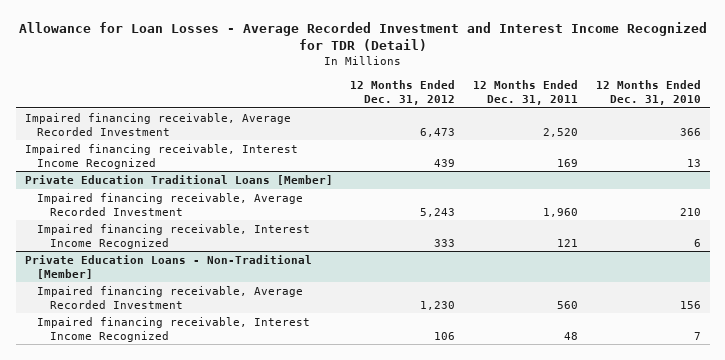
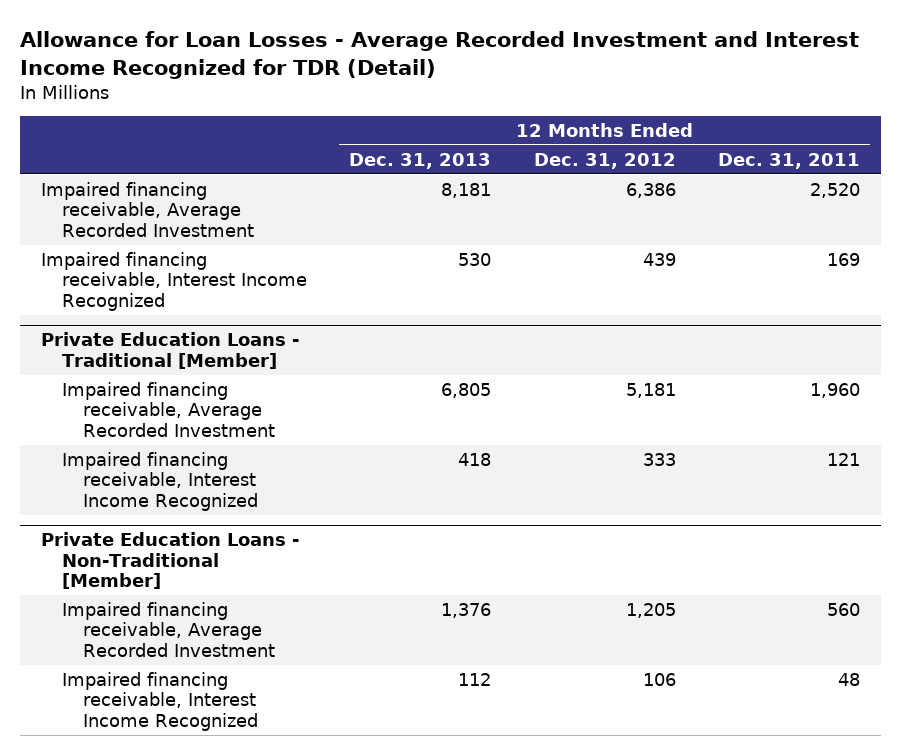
- | 12 Months Ended Dec. 31, 2012 | 12 Months Ended Dec. 31, 2011 | 12 Months Ended Dec. 31, 2010
+ | 12 Months Ended Dec. 31, 2013 | 12 Months Ended Dec. 31, 2012 | 12 Months Ended Dec. 31, 2011
- Impaired financing receivable, Average Recorded Investment | 6,473 | 2,520 | 366
+ Impaired financing receivable, Average Recorded Investment | 8,181 | 6,386 | 2,520
- Private Education Traditional Loans [Member]
- Impaired financing receivable, Average Recorded Investment | 5,243 | 1,960 | 210
+ Private Education Loans - Traditional [Member]
+ Impaired financing receivable, Average Recorded Investment | 6,805 | 5,181 | 1,960
@ Private Education Loans - Non-Traditional [Member]
- Impaired financing receivable, Average Recorded Investment | 1,230 | 560 | 156
+ Impaired financing receivable, Average Recorded Investment | 1,376 | 1,205 | 560

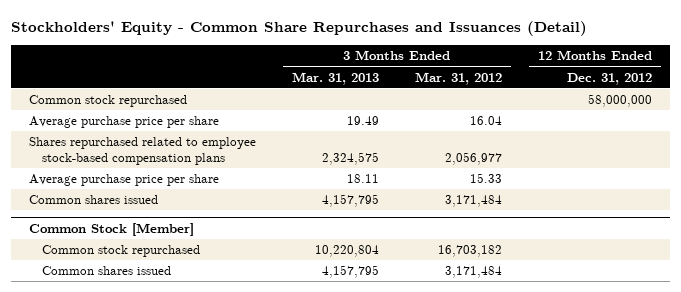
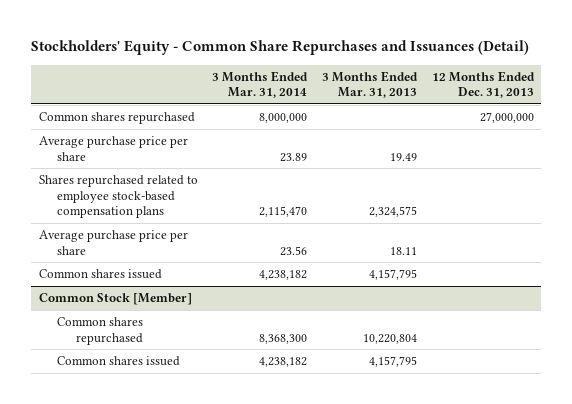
- | 3 Months Ended Mar. 31, 2013 | 3 Months Ended Mar. 31, 2012 | 12 Months Ended Dec. 31, 2012
+ | 3 Months Ended Mar. 31, 2014 | 3 Months Ended Mar. 31, 2013 | 12 Months Ended Dec. 31, 2013
- Common stock repurchased | | | 58,000,000
+ Common shares repurchased | 8,000,000 | | 27,000,000
@ Common Stock [Member]
- Common stock repurchased | 10,220,804 | 16,703,182 |
+ Common shares repurchased | 8,368,300 | 10,220,804 |

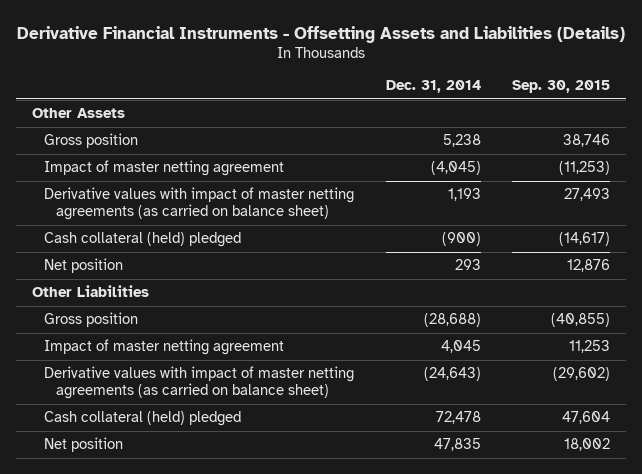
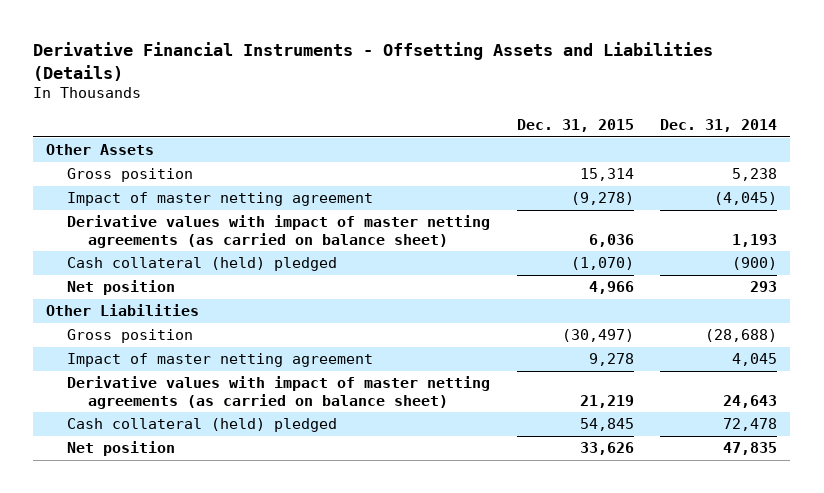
- | Dec. 31, 2014 | Sep. 30, 2015
+ | Dec. 31, 2015 | Dec. 31, 2014
- Derivative values with impact of master netting agreements (as carried on balance sheet) | (24,643) | (29,602)
+ Derivative values with impact of master netting agreements (as carried on balance sheet) | 21,219 | 24,643

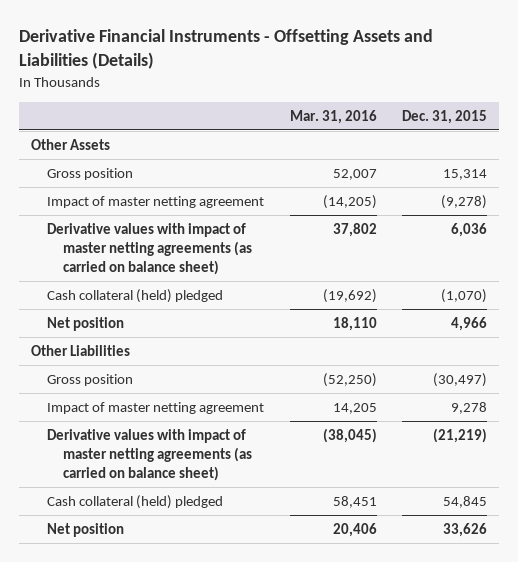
- | Dec. 31, 2015 | Dec. 31, 2014
+ | Mar. 31, 2016 | Dec. 31, 2015
- Derivative values with impact of master netting agreements (as carried on balance sheet) | 21,219 | 24,643
+ Derivative values with impact of master netting agreements (as carried on balance sheet) | (38,045) | (21,219)

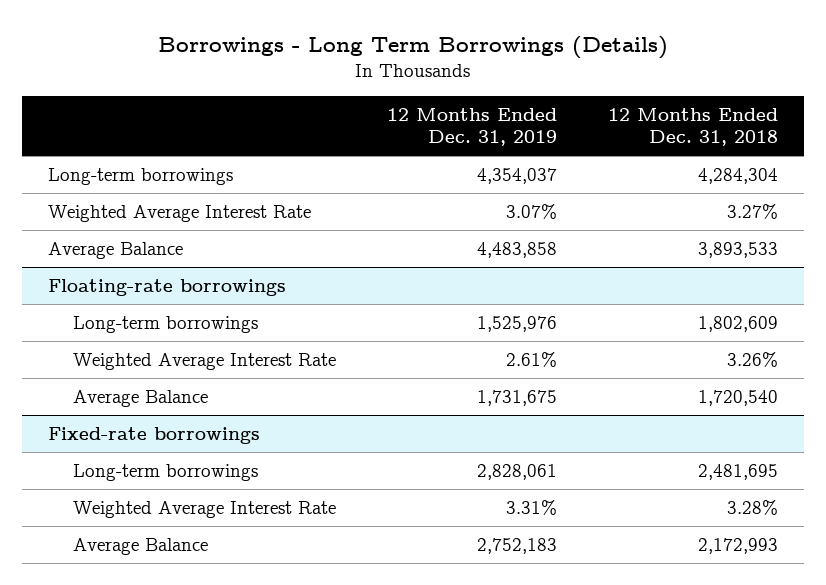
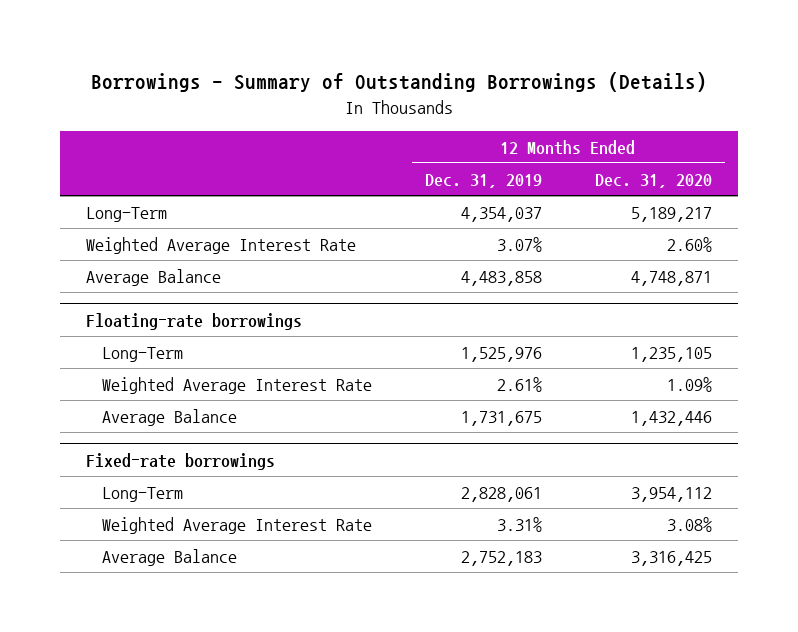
- Borrowings - Long Term Borrowings (Details)
+ Borrowings - Summary of Outstanding Borrowings (Details)
- | 12 Months Ended Dec. 31, 2019 | 12 Months Ended Dec. 31, 2018
+ | 12 Months Ended Dec. 31, 2019 | 12 Months Ended Dec. 31, 2020
- Long-term borrowings | 4,354,037 | 4,284,304
+ Long-Term | 4,354,037 | 5,189,217
@ Floating-rate borrowings
- Long-term borrowings | 1,525,976 | 1,802,609
+ Long-Term | 1,525,976 | 1,235,105
@ Fixed-rate borrowings
- Long-term borrowings | 2,828,061 | 2,481,695
+ Long-Term | 2,828,061 | 3,954,112

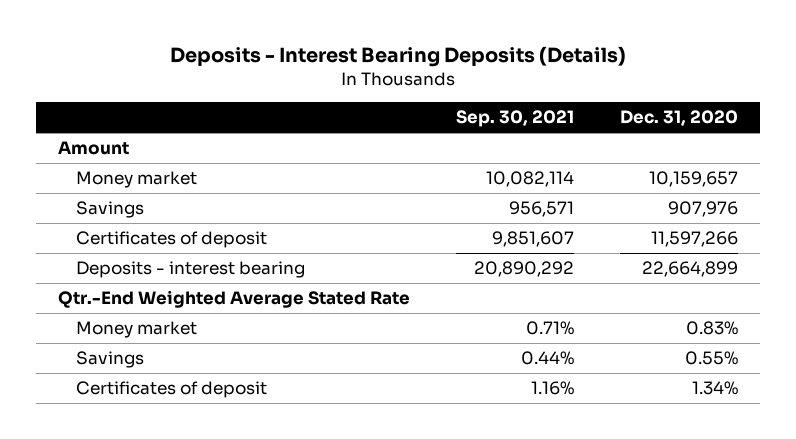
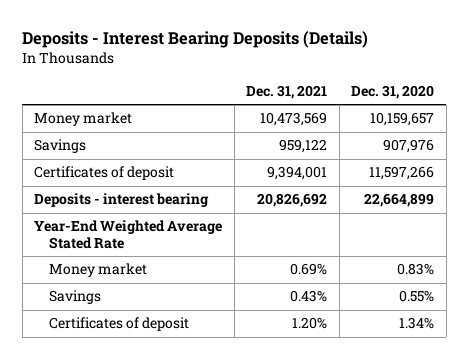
- | Sep. 30, 2021 | Dec. 31, 2020
+ | Dec. 31, 2021 | Dec. 31, 2020
- Amount
- Qtr.-End Weighted Average Stated Rate
+ Year-End Weighted Average Stated Rate

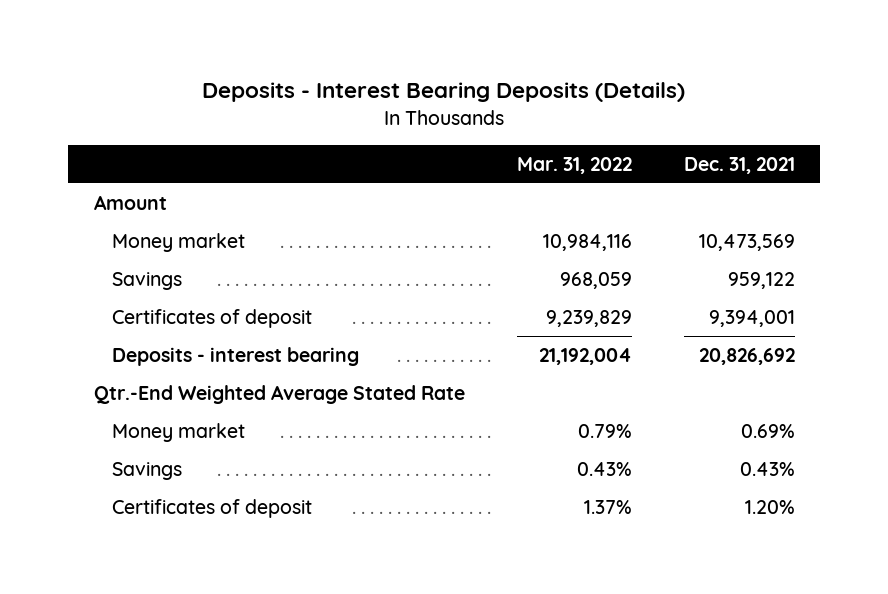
- | Dec. 31, 2021 | Dec. 31, 2020
+ | Mar. 31, 2022 | Dec. 31, 2021
+ Amount
- Year-End Weighted Average Stated Rate
+ Qtr.-End Weighted Average Stated Rate

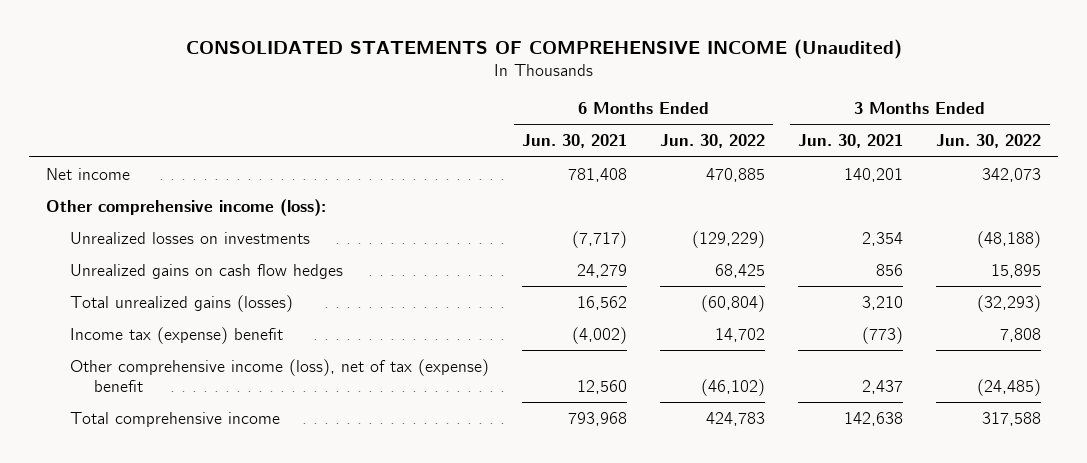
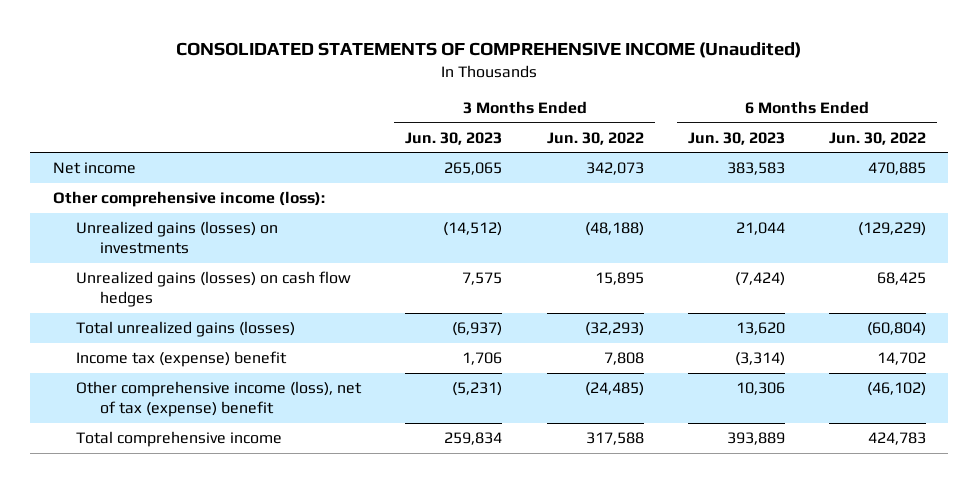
- | 6 Months Ended Jun. 30, 2021 | 6 Months Ended Jun. 30, 2022 | 3 Months Ended Jun. 30, 2021 | 3 Months Ended Jun. 30, 2022
+ | 3 Months Ended Jun. 30, 2023 | 3 Months Ended Jun. 30, 2022 | 6 Months Ended Jun. 30, 2023 | 6 Months Ended Jun. 30, 2022
- Unrealized losses on investments | (7,717) | (129,229) | 2,354 | (48,188)
- Unrealized gains on cash flow hedges | 24,279 | 68,425 | 856 | 15,895
+ Unrealized gains (losses) on investments | (14,512) | (48,188) | 21,044 | (129,229)
+ Unrealized gains (losses) on cash flow hedges | 7,575 | 15,895 | (7,424) | 68,425

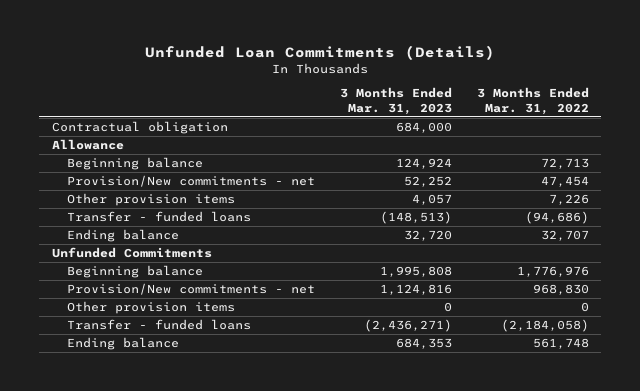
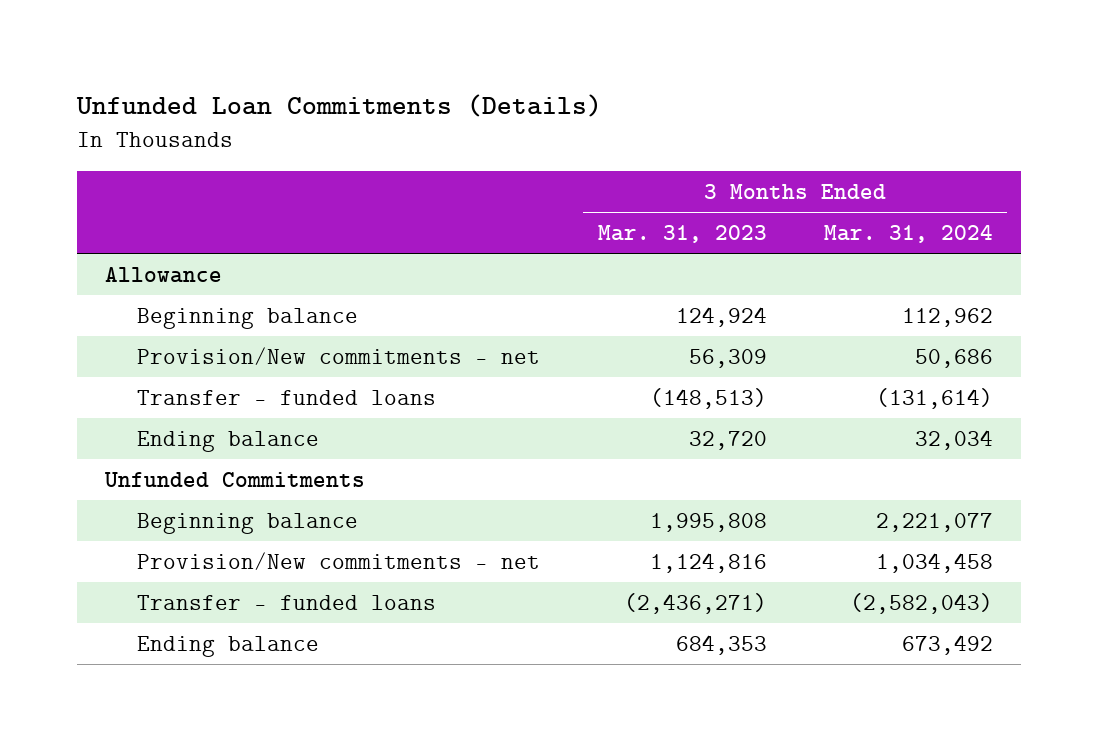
- | 3 Months Ended Mar. 31, 2023 | 3 Months Ended Mar. 31, 2022
+ | 3 Months Ended Mar. 31, 2023 | 3 Months Ended Mar. 31, 2024
- Contractual obligation | 684,000 |
- Provision/New commitments - net | 52,252 | 47,454
- Other provision items | 4,057 | 7,226
+ Provision/New commitments - net | 56,309 | 50,686
- Other provision items | 0 | 0

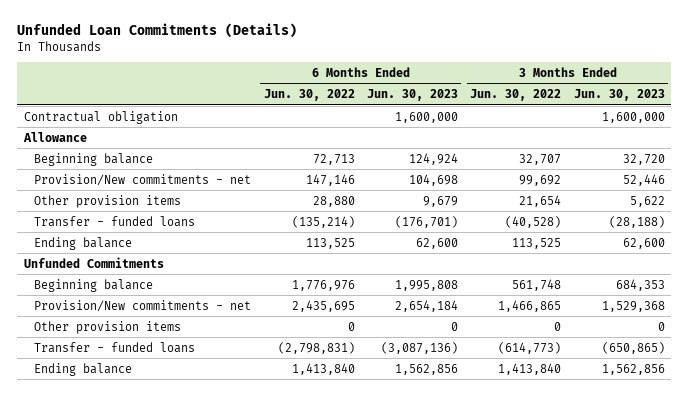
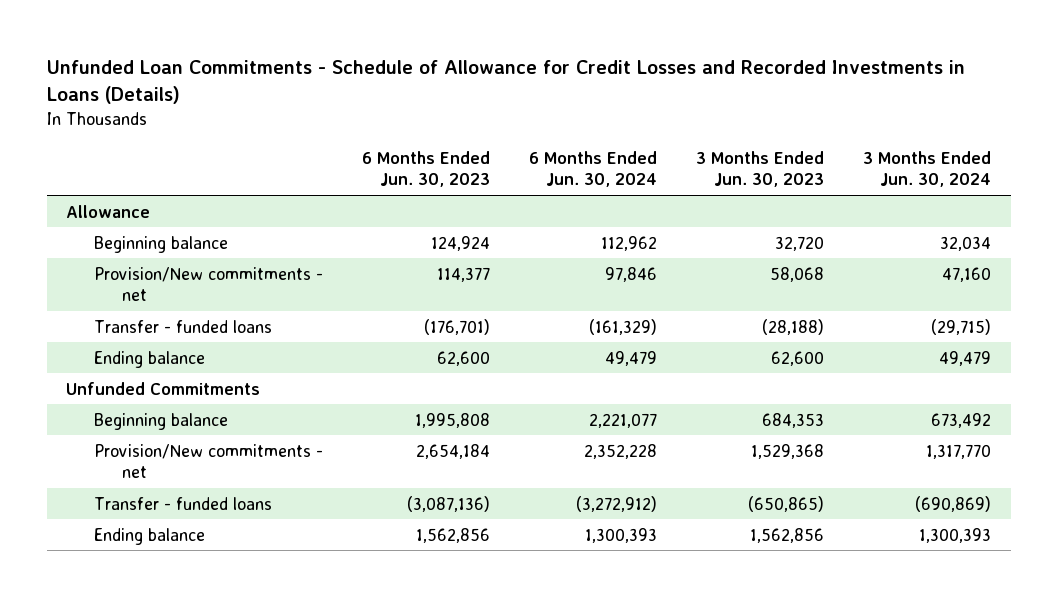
- Unfunded Loan Commitments (Details)
+ Unfunded Loan Commitments - Schedule of Allowance for Credit Losses and Recorded Investments in Loans (Details)
- | 6 Months Ended Jun. 30, 2022 | 6 Months Ended Jun. 30, 2023 | 3 Months Ended Jun. 30, 2022 | 3 Months Ended Jun. 30, 2023
+ | 6 Months Ended Jun. 30, 2023 | 6 Months Ended Jun. 30, 2024 | 3 Months Ended Jun. 30, 2023 | 3 Months Ended Jun. 30, 2024
- Contractual obligation | | 1,600,000 | | 1,600,000
- Provision/New commitments - net | 147,146 | 104,698 | 99,692 | 52,446
- Other provision items | 28,880 | 9,679 | 21,654 | 5,622
+ Provision/New commitments - net | 114,377 | 97,846 | 58,068 | 47,160
- Other provision items | 0 | 0 | 0 | 0

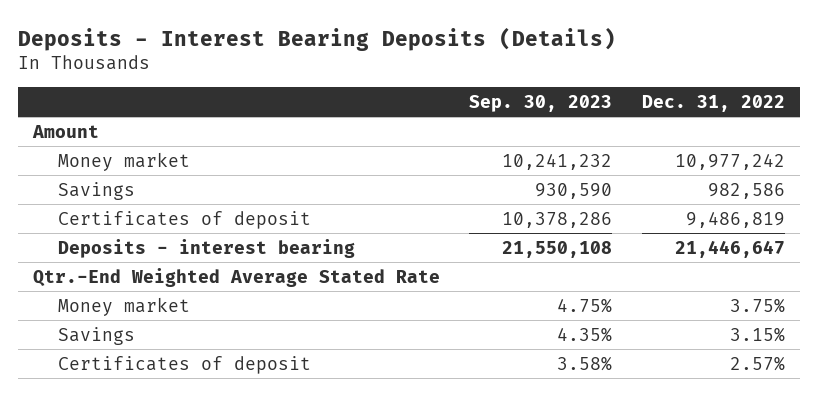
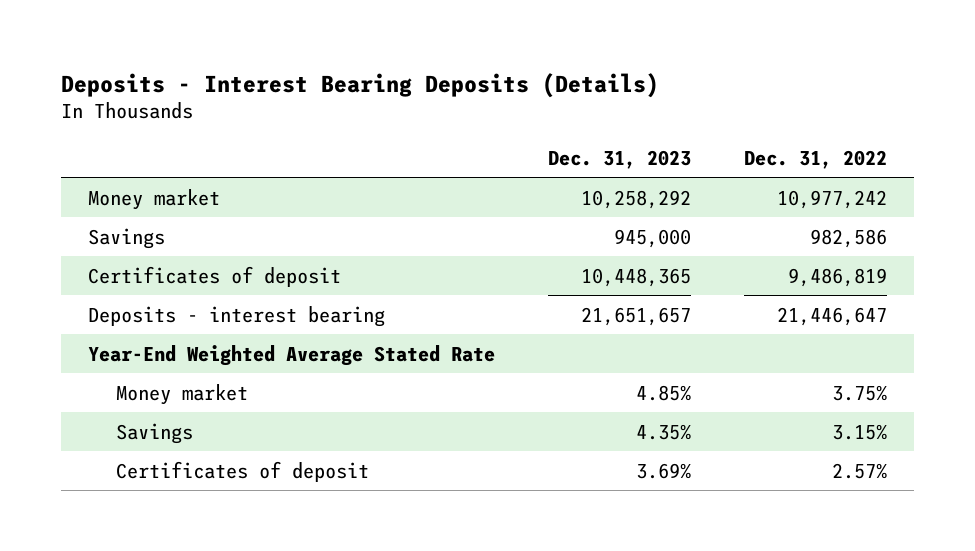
- | Sep. 30, 2023 | Dec. 31, 2022
+ | Dec. 31, 2023 | Dec. 31, 2022
- Amount
- Qtr.-End Weighted Average Stated Rate
+ Year-End Weighted Average Stated Rate

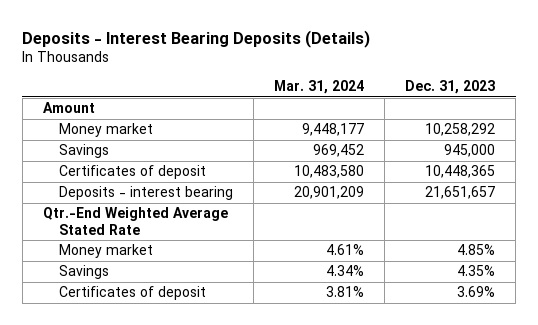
- | Dec. 31, 2023 | Dec. 31, 2022
+ | Mar. 31, 2024 | Dec. 31, 2023
+ Amount
- Year-End Weighted Average Stated Rate
+ Qtr.-End Weighted Average Stated Rate

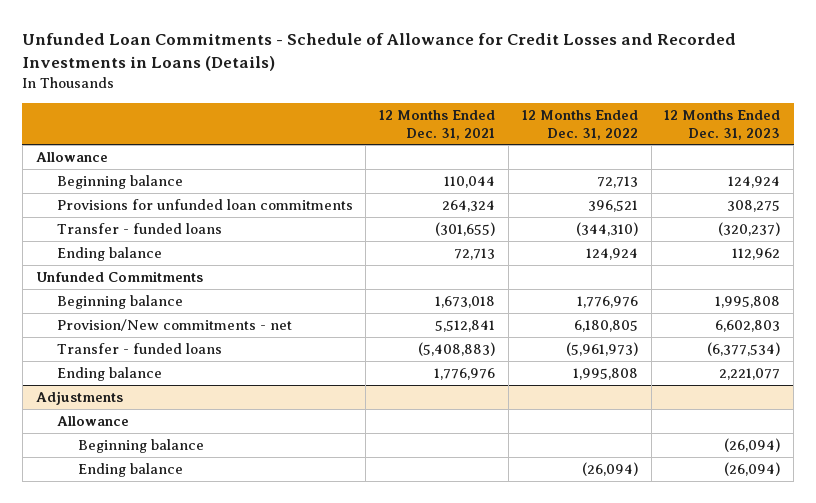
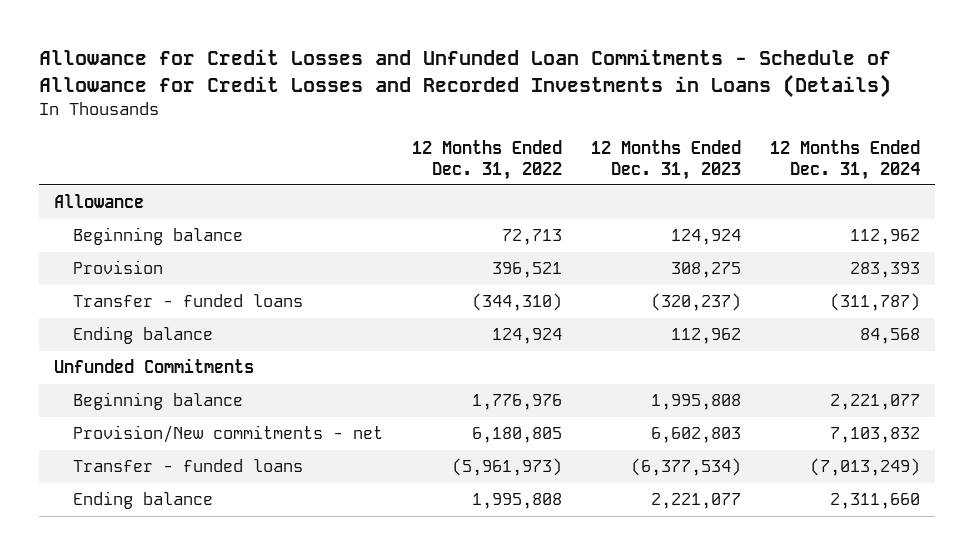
- Unfunded Loan Commitments - Schedule of Allowance for Credit Losses and Recorded Investments in Loans (Details)
+ Allowance for Credit Losses and Unfunded Loan Commitments - Schedule of Allowance for Credit Losses and Recorded Investments in Loans (Details)
- | 12 Months Ended Dec. 31, 2021 | 12 Months Ended Dec. 31, 2022 | 12 Months Ended Dec. 31, 2023
+ | 12 Months Ended Dec. 31, 2022 | 12 Months Ended Dec. 31, 2023 | 12 Months Ended Dec. 31, 2024
- Provisions for unfunded loan commitments | 264,324 | 396,521 | 308,275
+ Provision | 396,521 | 308,275 | 283,393
- Adjustments
- Allowance
- Beginning balance | | | (26,094)
- Ending balance | | (26,094) | (26,094)

